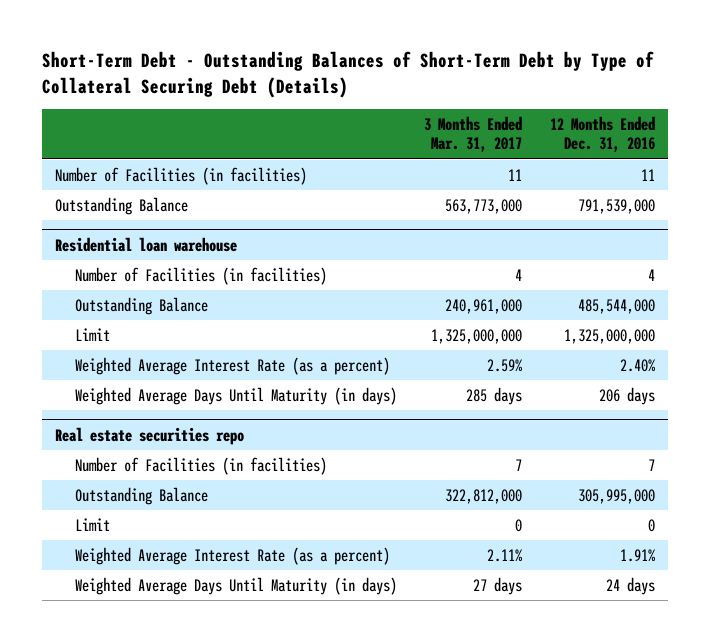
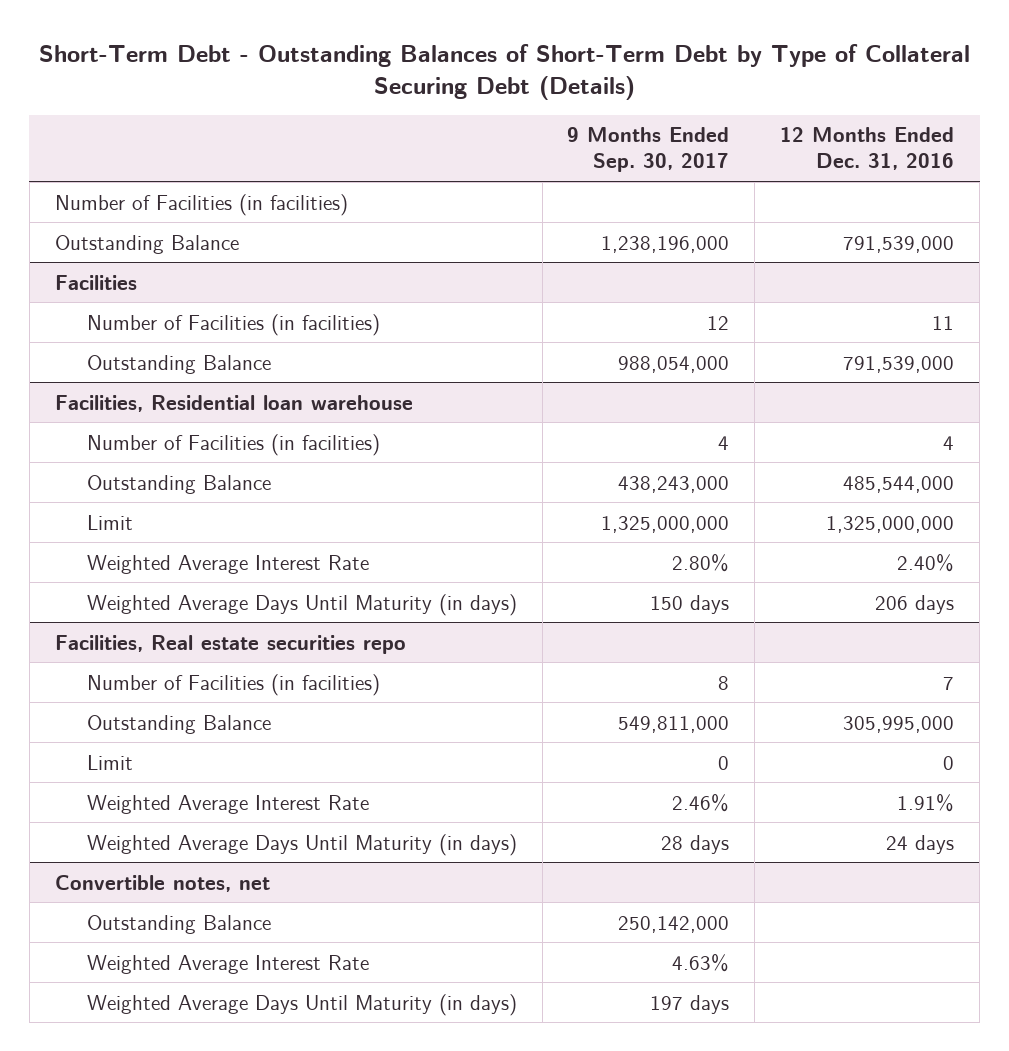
- | 3 Months Ended Mar. 31, 2017 | 12 Months Ended Dec. 31, 2016
+ | 9 Months Ended Sep. 30, 2017 | 12 Months Ended Dec. 31, 2016
+ Number of Facilities (in facilities)
+ Outstanding Balance | 1,238,196,000 | 791,539,000
+ Facilities
- Residential loan warehouse
+ Facilities, Residential loan warehouse
- Weighted Average Interest Rate (as a percent) | 2.59% | 2.40%
+ Weighted Average Interest Rate | 2.80% | 2.40%
- Real estate securities repo
+ Facilities, Real estate securities repo
- Weighted Average Interest Rate (as a percent) | 2.11% | 1.91%
+ Weighted Average Interest Rate | 2.46% | 1.91%
+ Convertible notes, net
+ Outstanding Balance | 250,142,000 |
+ Weighted Average Interest Rate | 4.63% |
+ Weighted Average Days Until Maturity (in days) | 197 days |

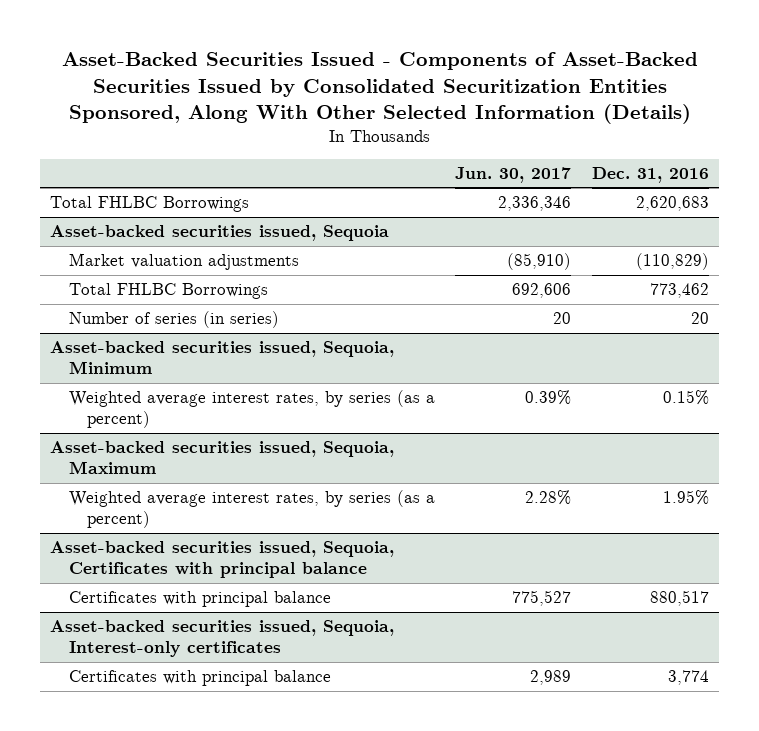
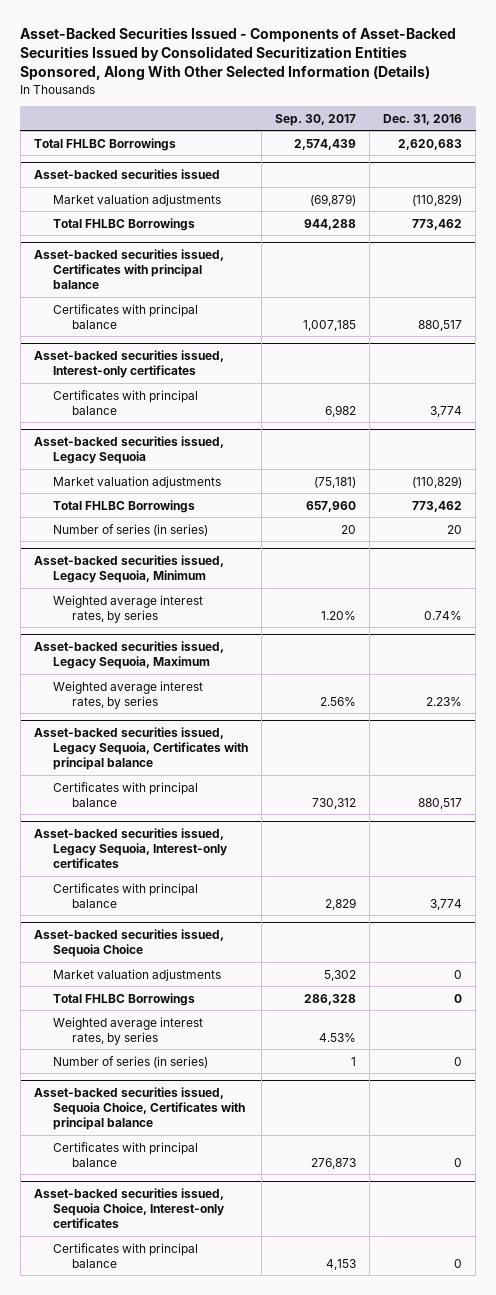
- | Jun. 30, 2017 | Dec. 31, 2016
+ | Sep. 30, 2017 | Dec. 31, 2016
- Asset-backed securities issued, Sequoia
+ Asset-backed securities issued
+ Asset-backed securities issued, Certificates with principal balance
+ Certificates with principal balance | 1,007,185 | 880,517
+ Asset-backed securities issued, Interest-only certificates
+ Certificates with principal balance | 6,982 | 3,774
+ Asset-backed securities issued, Legacy Sequoia
+ Market valuation adjustments | (75,181) | (110,829)
+ Total FHLBC Borrowings | 657,960 | 773,462
- Asset-backed securities issued, Sequoia, Minimum
- Weighted average interest rates, by series (as a percent) | 0.39% | 0.15%
- Asset-backed securities issued, Sequoia, Maximum
- Weighted average interest rates, by series (as a percent) | 2.28% | 1.95%
- Asset-backed securities issued, Sequoia, Certificates with principal balance
+ Asset-backed securities issued, Legacy Sequoia, Minimum
+ Weighted average interest rates, by series | 1.20% | 0.74%
+ Asset-backed securities issued, Legacy Sequoia, Maximum
+ Weighted average interest rates, by series | 2.56% | 2.23%
+ Asset-backed securities issued, Legacy Sequoia, Certificates with principal balance
- Asset-backed securities issued, Sequoia, Interest-only certificates
+ Asset-backed securities issued, Legacy Sequoia, Interest-only certificates
+ Asset-backed securities issued, Sequoia Choice
+ Market valuation adjustments | 5,302 | 0
+ Total FHLBC Borrowings | 286,328 | 0
+ Weighted average interest rates, by series | 4.53% |
+ Number of series (in series) | 1 | 0
+ Asset-backed securities issued, Sequoia Choice, Certificates with principal balance
+ Certificates with principal balance | 276,873 | 0
+ Asset-backed securities issued, Sequoia Choice, Interest-only certificates
+ Certificates with principal balance | 4,153 | 0

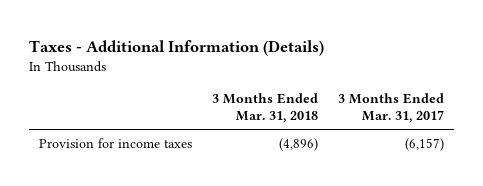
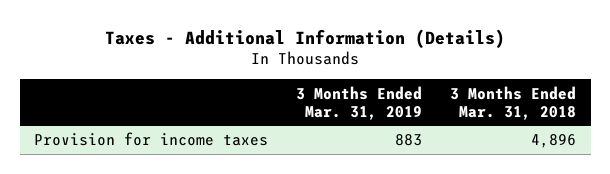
- | 3 Months Ended Mar. 31, 2018 | 3 Months Ended Mar. 31, 2017
+ | 3 Months Ended Mar. 31, 2019 | 3 Months Ended Mar. 31, 2018
- Provision for income taxes | (4,896) | (6,157)
+ Provision for income taxes | 883 | 4,896

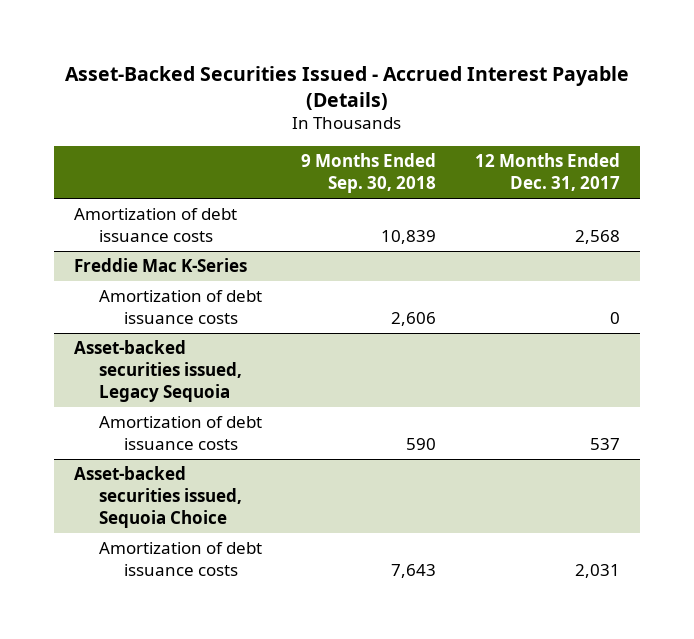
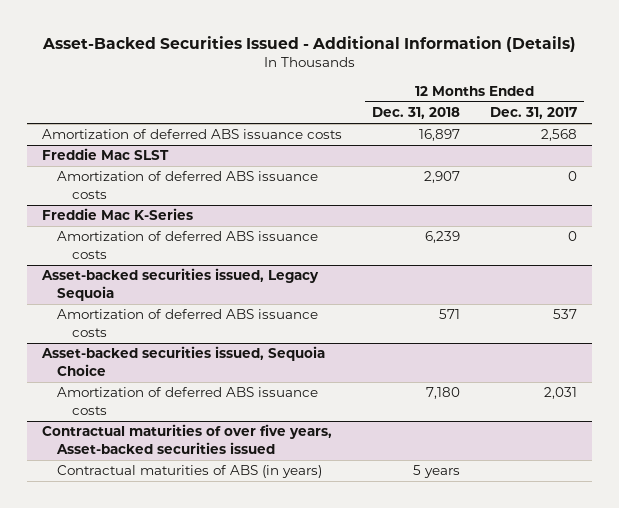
- Asset-Backed Securities Issued - Accrued Interest Payable (Details)
+ Asset-Backed Securities Issued - Additional Information (Details)
- | 9 Months Ended Sep. 30, 2018 | 12 Months Ended Dec. 31, 2017
+ | 12 Months Ended Dec. 31, 2018 | 12 Months Ended Dec. 31, 2017
- Amortization of debt issuance costs | 10,839 | 2,568
+ Amortization of deferred ABS issuance costs | 16,897 | 2,568
+ Freddie Mac SLST
+ Amortization of deferred ABS issuance costs | 2,907 | 0
@ Freddie Mac K-Series
- Amortization of debt issuance costs | 2,606 | 0
+ Amortization of deferred ABS issuance costs | 6,239 | 0
@ Asset-backed securities issued, Legacy Sequoia
- Amortization of debt issuance costs | 590 | 537
+ Amortization of deferred ABS issuance costs | 571 | 537
@ Asset-backed securities issued, Sequoia Choice
- Amortization of debt issuance costs | 7,643 | 2,031
+ Amortization of deferred ABS issuance costs | 7,180 | 2,031
+ Contractual maturities of over five years, Asset-backed securities issued
+ Contractual maturities of ABS (in years) | 5 years |

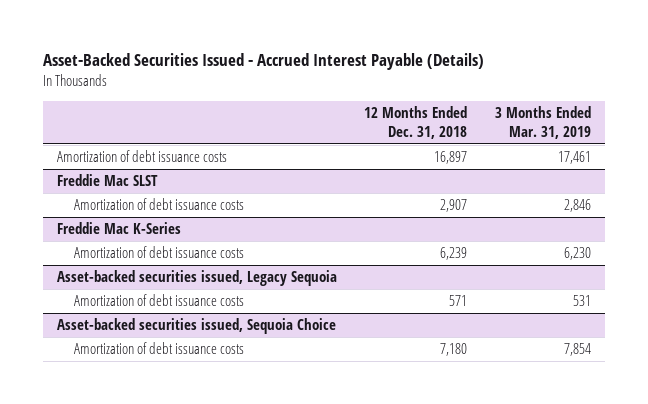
- Asset-Backed Securities Issued - Additional Information (Details)
+ Asset-Backed Securities Issued - Accrued Interest Payable (Details)
- | 12 Months Ended Dec. 31, 2018 | 12 Months Ended Dec. 31, 2017
+ | 12 Months Ended Dec. 31, 2018 | 3 Months Ended Mar. 31, 2019
- Amortization of deferred ABS issuance costs | 16,897 | 2,568
+ Amortization of debt issuance costs | 16,897 | 17,461
@ Freddie Mac SLST
- Amortization of deferred ABS issuance costs | 2,907 | 0
+ Amortization of debt issuance costs | 2,907 | 2,846
@ Freddie Mac K-Series
- Amortization of deferred ABS issuance costs | 6,239 | 0
+ Amortization of debt issuance costs | 6,239 | 6,230
@ Asset-backed securities issued, Legacy Sequoia
- Amortization of deferred ABS issuance costs | 571 | 537
+ Amortization of debt issuance costs | 571 | 531
@ Asset-backed securities issued, Sequoia Choice
- Amortization of deferred ABS issuance costs | 7,180 | 2,031
- Contractual maturities of over five years, Asset-backed securities issued
- Contractual maturities of ABS (in years) | 5 years |
@ Asset-backed securities issued, Sequoia Choice
+ Amortization of debt issuance costs | 7,180 | 7,854

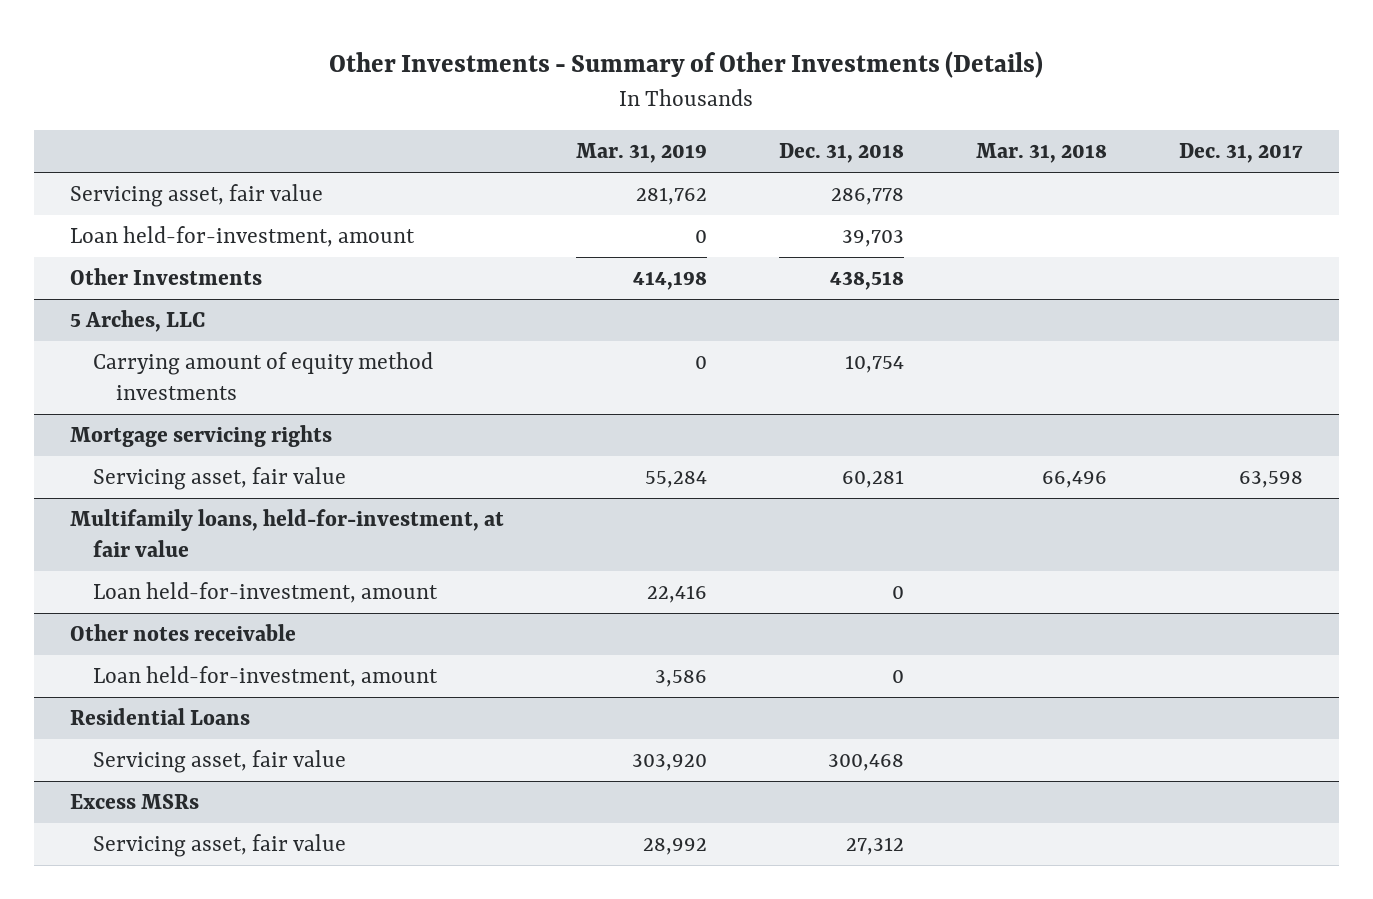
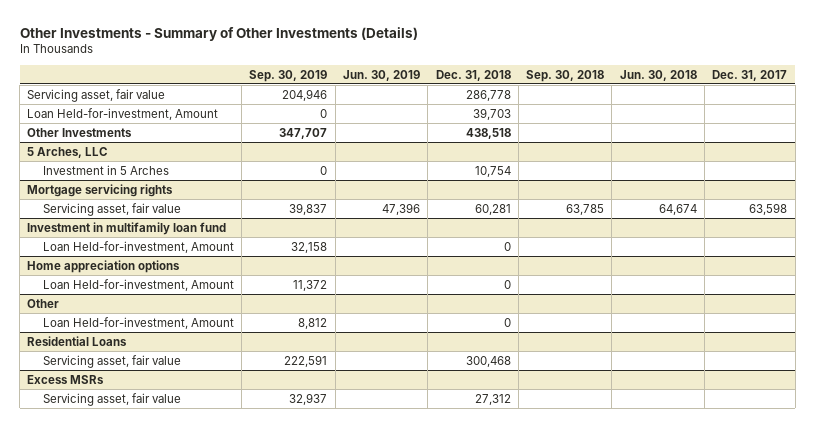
- | Mar. 31, 2019 | Dec. 31, 2018 | Mar. 31, 2018 | Dec. 31, 2017
+ | Sep. 30, 2019 | Jun. 30, 2019 | Dec. 31, 2018 | Sep. 30, 2018 | Jun. 30, 2018 | Dec. 31, 2017
- Loan held-for-investment, amount | 0 | 39,703 | |
+ Loan Held-for-investment, Amount | 0 | | 39,703 | | |
@ 5 Arches, LLC
- Carrying amount of equity method investments | 0 | 10,754 | |
+ Investment in 5 Arches | 0 | | 10,754 | | |
- Multifamily loans, held-for-investment, at fair value
- Loan held-for-investment, amount | 22,416 | 0 | |
- Other notes receivable
- Loan held-for-investment, amount | 3,586 | 0 | |
+ Investment in multifamily loan fund
+ Loan Held-for-investment, Amount | 32,158 | | 0 | | |
+ Home appreciation options
+ Loan Held-for-investment, Amount | 11,372 | | 0 | | |
+ Other
+ Loan Held-for-investment, Amount | 8,812 | | 0 | | |

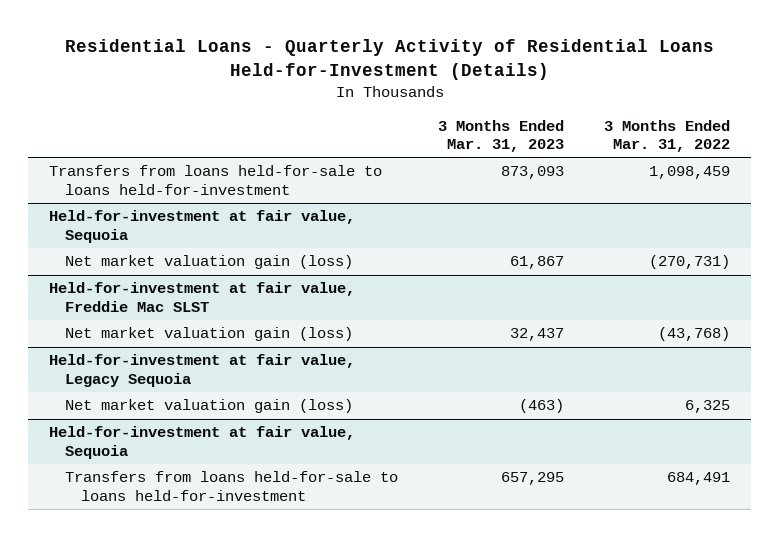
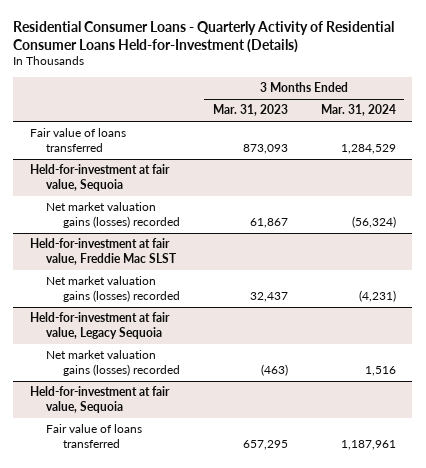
- Residential Loans - Quarterly Activity of Residential Loans Held-for-Investment (Details)
+ Residential Consumer Loans - Quarterly Activity of Residential Consumer Loans Held-for-Investment (Details)
- | 3 Months Ended Mar. 31, 2023 | 3 Months Ended Mar. 31, 2022
+ | 3 Months Ended Mar. 31, 2023 | 3 Months Ended Mar. 31, 2024
- Transfers from loans held-for-sale to loans held-for-investment | 873,093 | 1,098,459
+ Fair value of loans transferred | 873,093 | 1,284,529
@ Held-for-investment at fair value, Sequoia
- Net market valuation gain (loss) | 61,867 | (270,731)
+ Net market valuation gains (losses) recorded | 61,867 | (56,324)
@ Held-for-investment at fair value, Freddie Mac SLST
- Net market valuation gain (loss) | 32,437 | (43,768)
+ Net market valuation gains (losses) recorded | 32,437 | (4,231)
@ Held-for-investment at fair value, Legacy Sequoia
- Net market valuation gain (loss) | (463) | 6,325
+ Net market valuation gains (losses) recorded | (463) | 1,516
@ Held-for-investment at fair value, Sequoia
- Transfers from loans held-for-sale to loans held-for-investment | 657,295 | 684,491
+ Fair value of loans transferred | 657,295 | 1,187,961

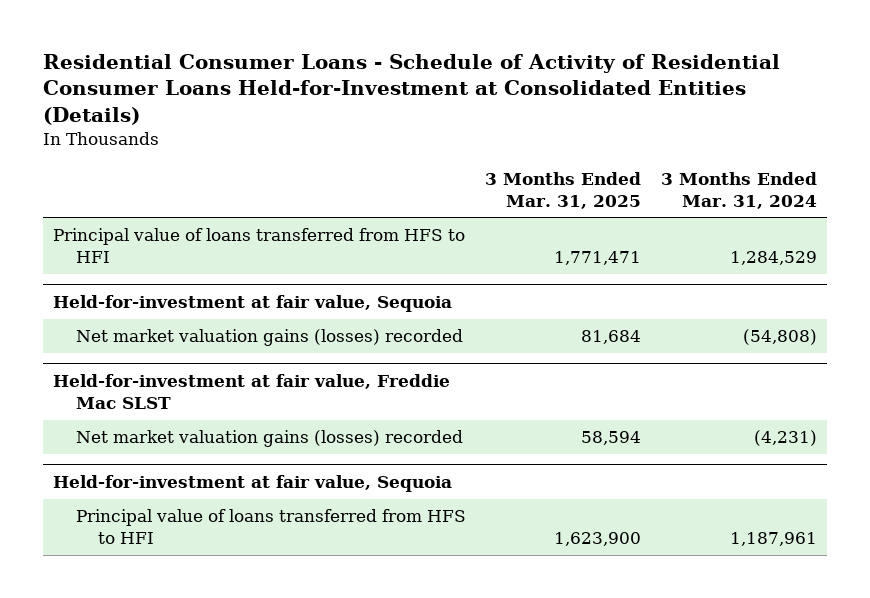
- Residential Consumer Loans - Quarterly Activity of Residential Consumer Loans Held-for-Investment (Details)
+ Residential Consumer Loans - Schedule of Activity of Residential Consumer Loans Held-for-Investment at Consolidated Entities (Details)
- | 3 Months Ended Mar. 31, 2023 | 3 Months Ended Mar. 31, 2024
+ | 3 Months Ended Mar. 31, 2025 | 3 Months Ended Mar. 31, 2024
- Fair value of loans transferred | 873,093 | 1,284,529
+ Principal value of loans transferred from HFS to HFI | 1,771,471 | 1,284,529
@ Held-for-investment at fair value, Sequoia
- Net market valuation gains (losses) recorded | 61,867 | (56,324)
+ Net market valuation gains (losses) recorded | 81,684 | (54,808)
- Held-for-investment at fair value, Legacy Sequoia
- Net market valuation gains (losses) recorded | (463) | 1,516
@ Held-for-investment at fair value, Sequoia
- Fair value of loans transferred | 657,295 | 1,187,961
+ Principal value of loans transferred from HFS to HFI | 1,623,900 | 1,187,961

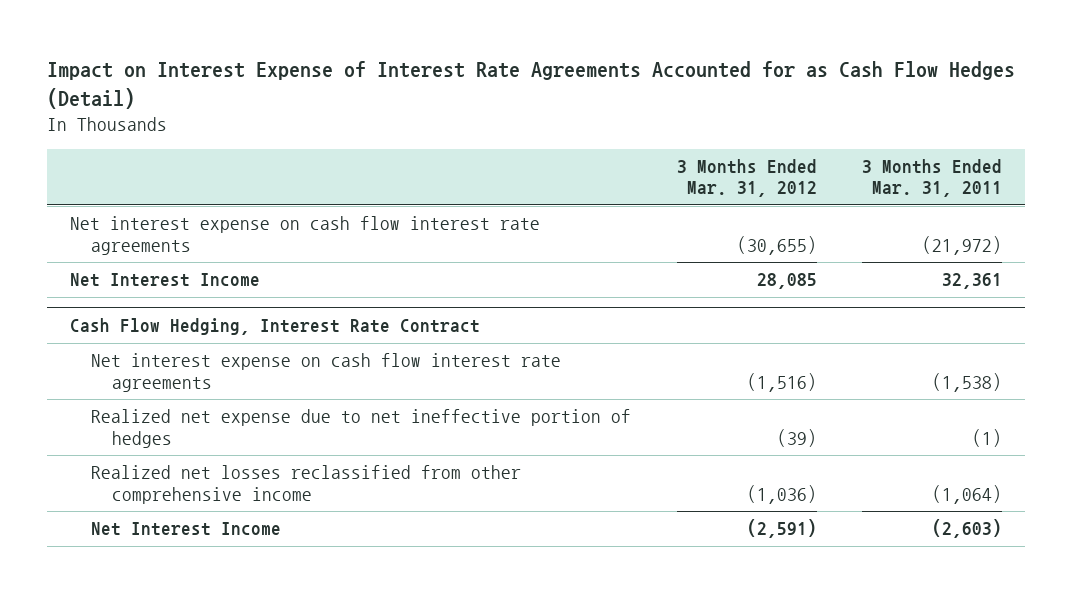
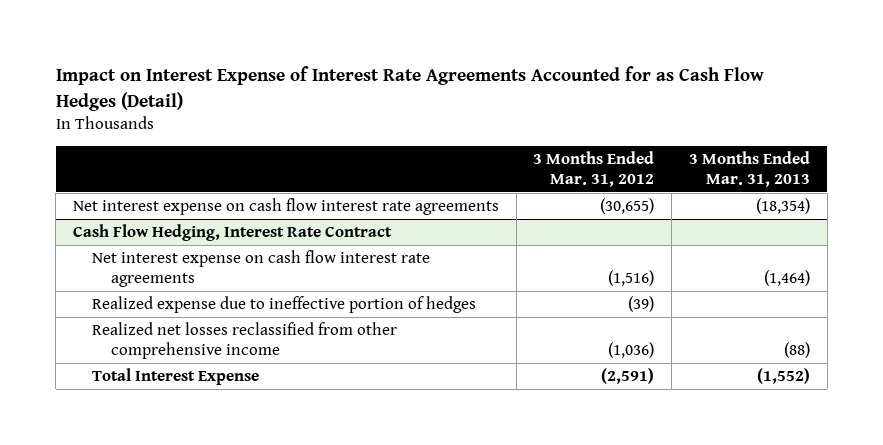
- | 3 Months Ended Mar. 31, 2012 | 3 Months Ended Mar. 31, 2011
+ | 3 Months Ended Mar. 31, 2012 | 3 Months Ended Mar. 31, 2013
- Net Interest Income | 28,085 | 32,361
@ Cash Flow Hedging, Interest Rate Contract
- Realized net expense due to net ineffective portion of hedges | (39) | (1)
+ Realized expense due to ineffective portion of hedges | (39) |
- Net Interest Income | (2,591) | (2,603)
+ Total Interest Expense | (2,591) | (1,552)

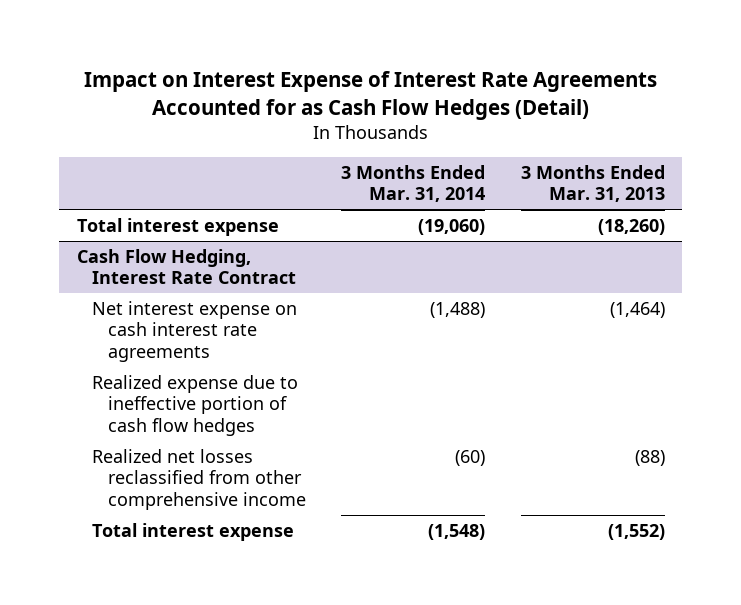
- | 3 Months Ended Mar. 31, 2012 | 3 Months Ended Mar. 31, 2013
+ | 3 Months Ended Mar. 31, 2014 | 3 Months Ended Mar. 31, 2013
- Net interest expense on cash flow interest rate agreements | (30,655) | (18,354)
+ Total interest expense | (19,060) | (18,260)
@ Cash Flow Hedging, Interest Rate Contract
- Net interest expense on cash flow interest rate agreements | (1,516) | (1,464)
- Realized expense due to ineffective portion of hedges | (39) |
+ Net interest expense on cash interest rate agreements | (1,488) | (1,464)
+ Realized expense due to ineffective portion of cash flow hedges
- Total Interest Expense | (2,591) | (1,552)
+ Total interest expense | (1,548) | (1,552)

